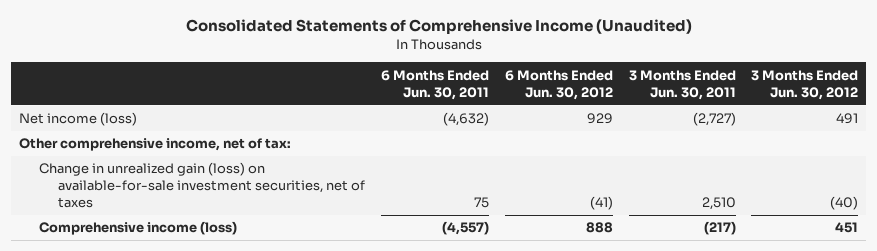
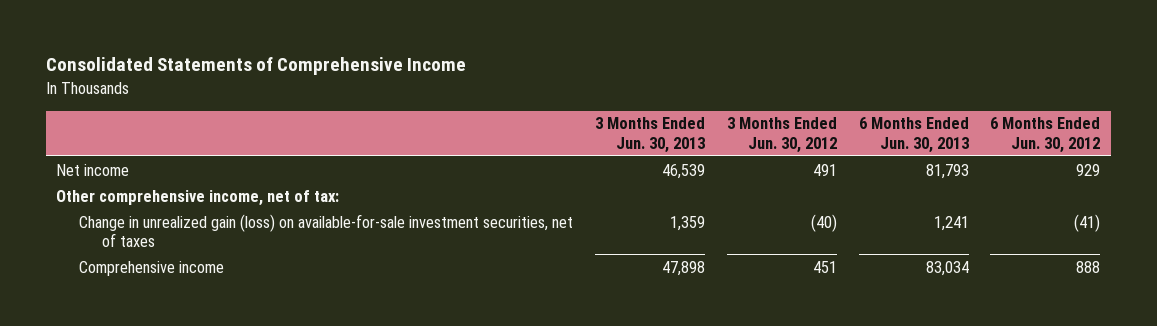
- Consolidated Statements of Comprehensive Income (Unaudited)
+ Consolidated Statements of Comprehensive Income
- | 6 Months Ended Jun. 30, 2011 | 6 Months Ended Jun. 30, 2012 | 3 Months Ended Jun. 30, 2011 | 3 Months Ended Jun. 30, 2012
+ | 3 Months Ended Jun. 30, 2013 | 3 Months Ended Jun. 30, 2012 | 6 Months Ended Jun. 30, 2013 | 6 Months Ended Jun. 30, 2012
- Net income (loss) | (4,632) | 929 | (2,727) | 491
+ Net income | 46,539 | 491 | 81,793 | 929
- Comprehensive income (loss) | (4,557) | 888 | (217) | 451
+ Comprehensive income | 47,898 | 451 | 83,034 | 888

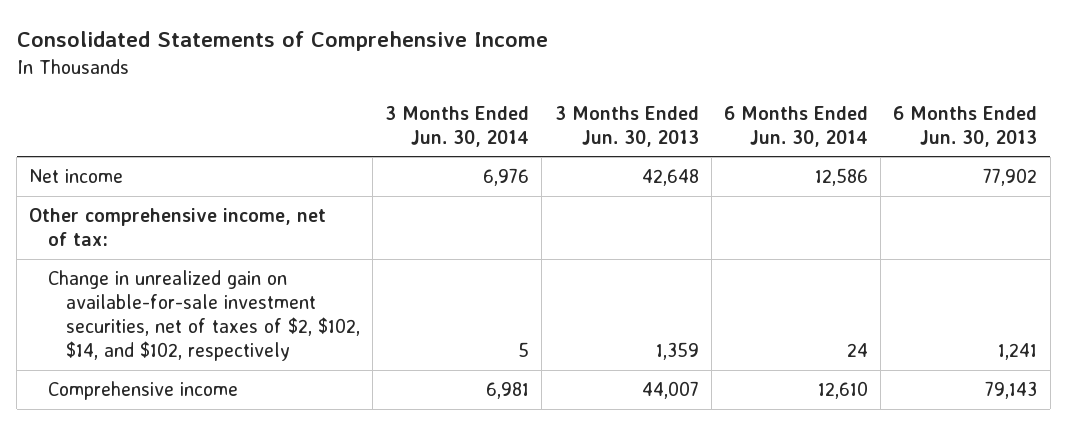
- | 3 Months Ended Jun. 30, 2013 | 3 Months Ended Jun. 30, 2012 | 6 Months Ended Jun. 30, 2013 | 6 Months Ended Jun. 30, 2012
+ | 3 Months Ended Jun. 30, 2014 | 3 Months Ended Jun. 30, 2013 | 6 Months Ended Jun. 30, 2014 | 6 Months Ended Jun. 30, 2013
- Net income | 46,539 | 491 | 81,793 | 929
+ Net income | 6,976 | 42,648 | 12,586 | 77,902
- Change in unrealized gain (loss) on available-for-sale investment securities, net of taxes | 1,359 | (40) | 1,241 | (41)
- Comprehensive income | 47,898 | 451 | 83,034 | 888
+ Change in unrealized gain on available-for-sale investment securities, net of taxes of $2, $102, $14, and $102, respectively | 5 | 1,359 | 24 | 1,241
+ Comprehensive income | 6,981 | 44,007 | 12,610 | 79,143

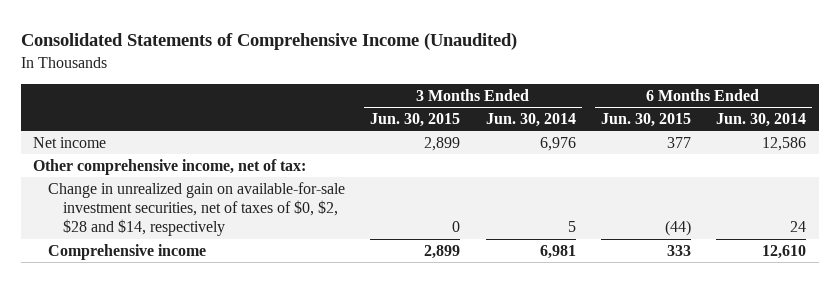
- Consolidated Statements of Comprehensive Income
+ Consolidated Statements of Comprehensive Income (Unaudited)
- | 3 Months Ended Jun. 30, 2014 | 3 Months Ended Jun. 30, 2013 | 6 Months Ended Jun. 30, 2014 | 6 Months Ended Jun. 30, 2013
+ | 3 Months Ended Jun. 30, 2015 | 3 Months Ended Jun. 30, 2014 | 6 Months Ended Jun. 30, 2015 | 6 Months Ended Jun. 30, 2014
- Change in unrealized gain on available-for-sale investment securities, net of taxes of $2, $102, $14, and $102, respectively | 5 | 1,359 | 24 | 1,241
+ Change in unrealized gain on available-for-sale investment securities, net of taxes of $0, $2, $28 and $14, respectively | 0 | 5 | (44) | 24

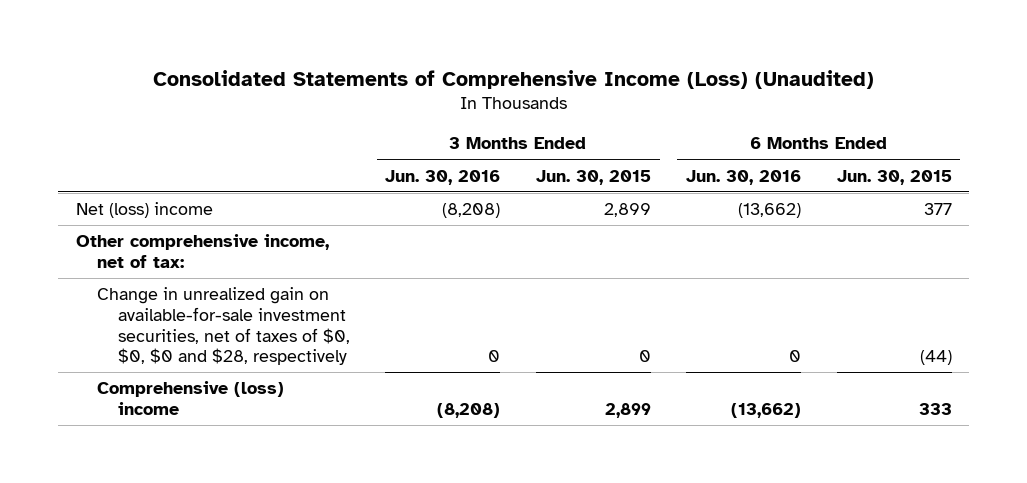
- Consolidated Statements of Comprehensive Income (Unaudited)
+ Consolidated Statements of Comprehensive Income (Loss) (Unaudited)
- | 3 Months Ended Jun. 30, 2015 | 3 Months Ended Jun. 30, 2014 | 6 Months Ended Jun. 30, 2015 | 6 Months Ended Jun. 30, 2014
+ | 3 Months Ended Jun. 30, 2016 | 3 Months Ended Jun. 30, 2015 | 6 Months Ended Jun. 30, 2016 | 6 Months Ended Jun. 30, 2015
- Net income | 2,899 | 6,976 | 377 | 12,586
+ Net (loss) income | (8,208) | 2,899 | (13,662) | 377
- Change in unrealized gain on available-for-sale investment securities, net of taxes of $0, $2, $28 and $14, respectively | 0 | 5 | (44) | 24
- Comprehensive income | 2,899 | 6,981 | 333 | 12,610
+ Change in unrealized gain on available-for-sale investment securities, net of taxes of $0, $0, $0 and $28, respectively | 0 | 0 | 0 | (44)
+ Comprehensive (loss) income | (8,208) | 2,899 | (13,662) | 333

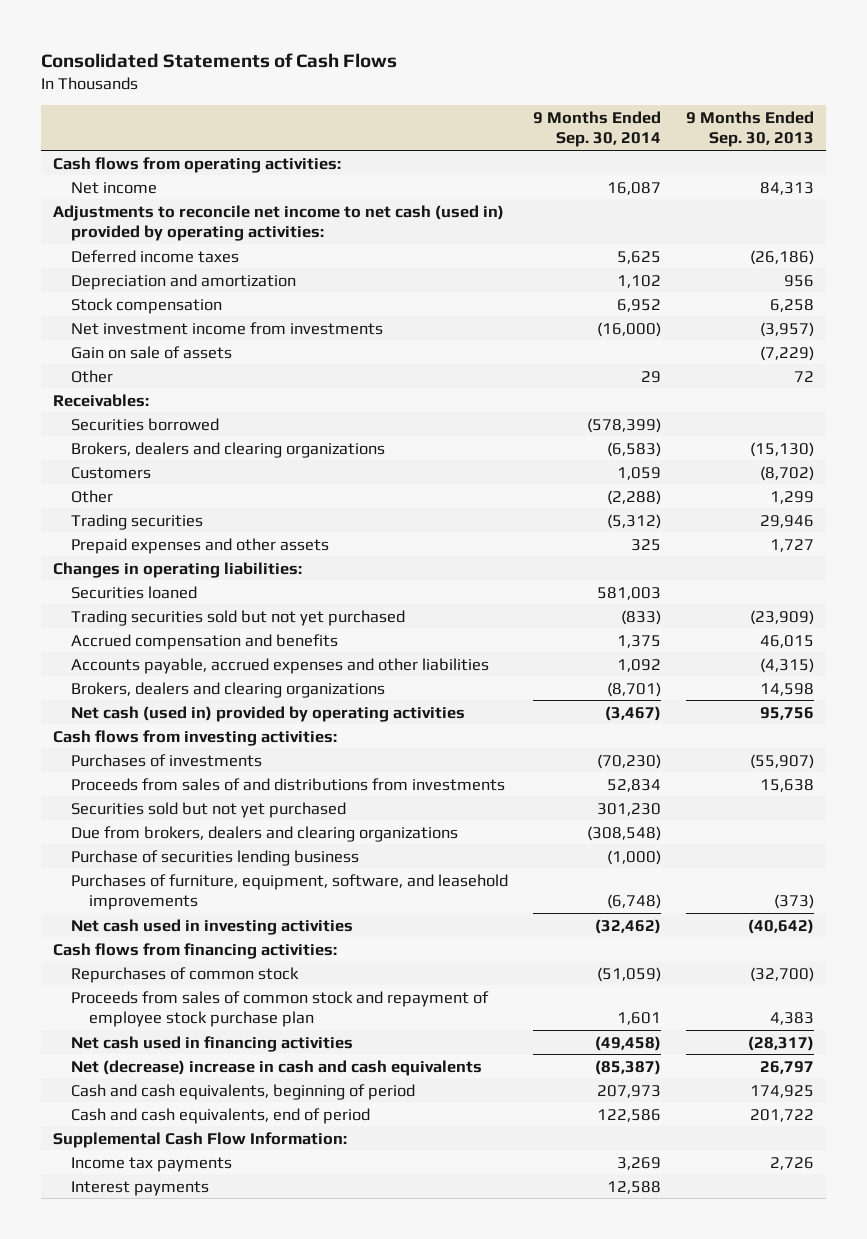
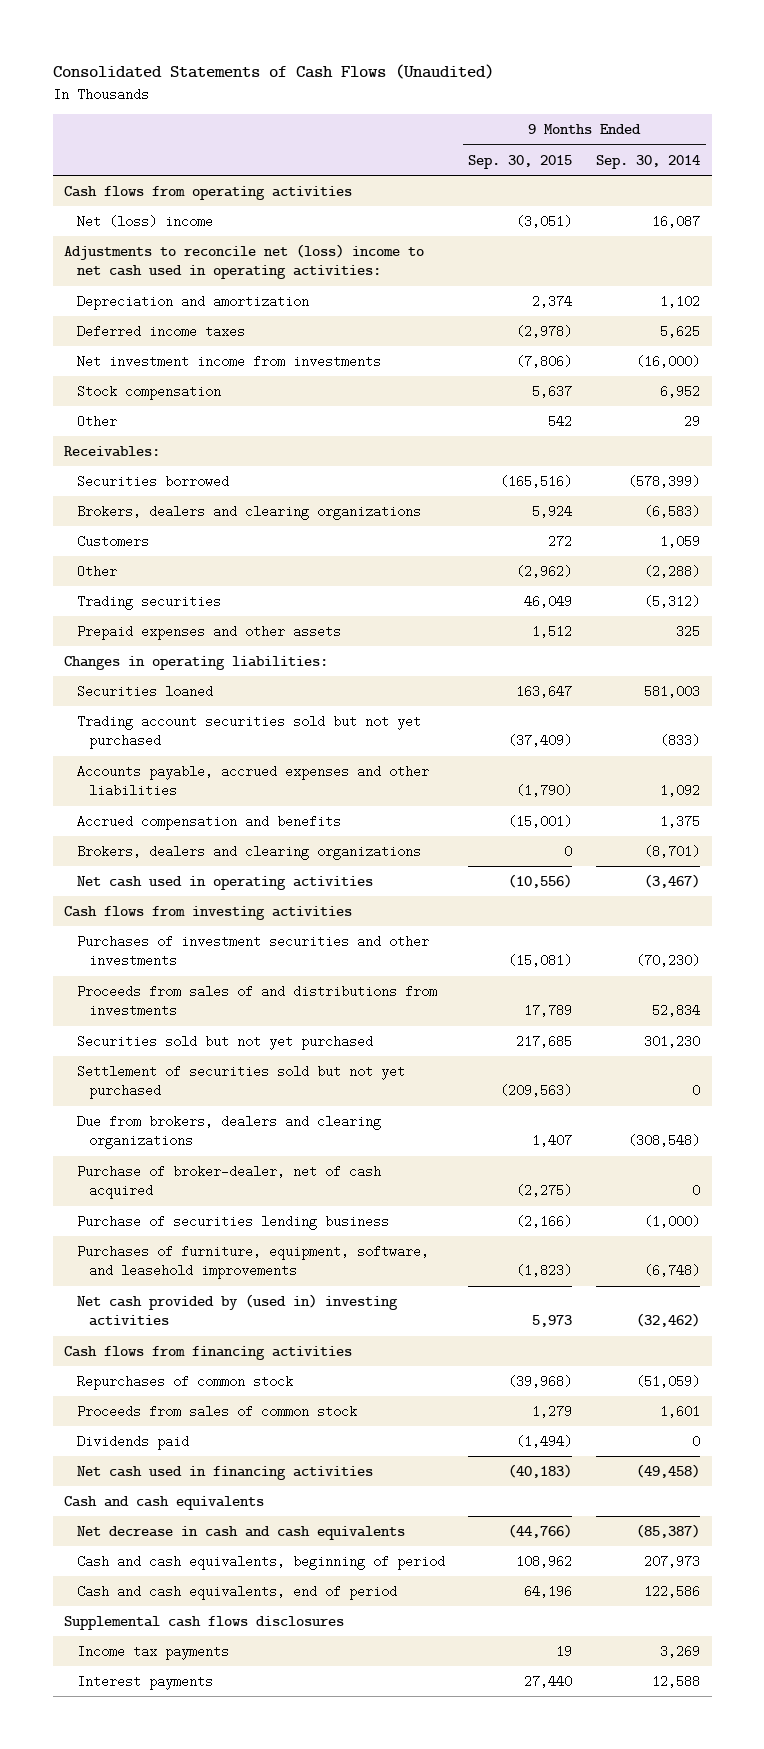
- Consolidated Statements of Cash Flows
+ Consolidated Statements of Cash Flows (Unaudited)
- | 9 Months Ended Sep. 30, 2014 | 9 Months Ended Sep. 30, 2013
+ | 9 Months Ended Sep. 30, 2015 | 9 Months Ended Sep. 30, 2014
- Cash flows from operating activities:
- Net income | 16,087 | 84,313
- Adjustments to reconcile net income to net cash (used in) provided by operating activities:
+ Cash flows from operating activities
+ Net (loss) income | (3,051) | 16,087
+ Adjustments to reconcile net (loss) income to net cash used in operating activities:
moved down: Deferred income taxes | (2,978) | 5,625
- Gain on sale of assets | | (7,229)
moved down: Stock compensation | 5,637 | 6,952
- Trading securities sold but not yet purchased | (833) | (23,909)
+ Trading account securities sold but not yet purchased | (37,409) | (833)
moved down: Accrued compensation and benefits | (15,001) | 1,375
- Net cash (used in) provided by operating activities | (3,467) | 95,756
- Cash flows from investing activities:
- Purchases of investments | (70,230) | (55,907)
+ Net cash used in operating activities | (10,556) | (3,467)
+ Cash flows from investing activities
+ Purchases of investment securities and other investments | (15,081) | (70,230)
+ Settlement of securities sold but not yet purchased | (209,563) | 0
+ Purchase of broker-dealer, net of cash acquired | (2,275) | 0
- Net cash used in investing activities | (32,462) | (40,642)
- Cash flows from financing activities:
+ Net cash provided by (used in) investing activities | 5,973 | (32,462)
+ Cash flows from financing activities
- Proceeds from sales of common stock and repayment of employee stock purchase plan | 1,601 | 4,383
+ Proceeds from sales of common stock | 1,279 | 1,601
+ Dividends paid | (1,494) | 0
- Net (decrease) increase in cash and cash equivalents | (85,387) | 26,797
+ Cash and cash equivalents
+ Net decrease in cash and cash equivalents | (44,766) | (85,387)
- Supplemental Cash Flow Information:
+ Supplemental cash flows disclosures

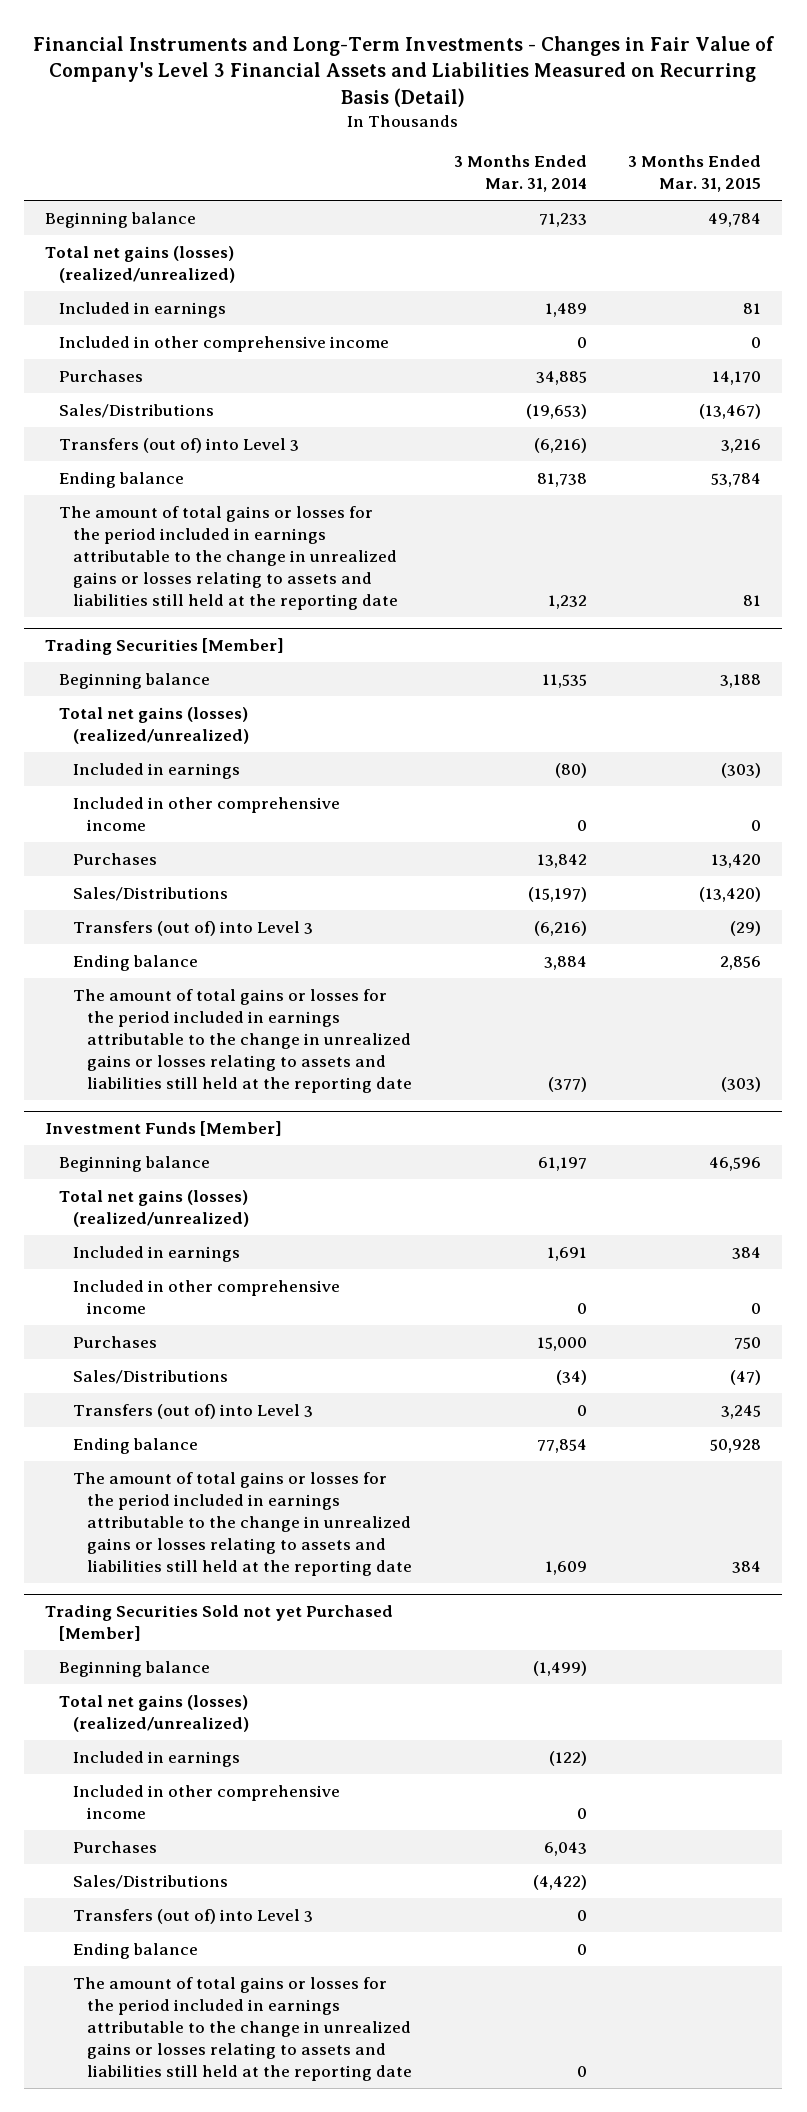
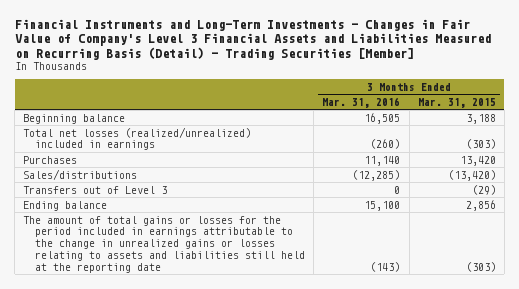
- Financial Instruments and Long-Term Investments - Changes in Fair Value of Company's Level 3 Financial Assets and Liabilities Measured on Recurring Basis (Detail)
+ Financial Instruments and Long-Term Investments - Changes in Fair Value of Company's Level 3 Financial Assets and Liabilities Measured on Recurring Basis (Detail) - Trading Securities [Member]
- | 3 Months Ended Mar. 31, 2014 | 3 Months Ended Mar. 31, 2015
+ | 3 Months Ended Mar. 31, 2016 | 3 Months Ended Mar. 31, 2015
- Beginning balance | 71,233 | 49,784
- Total net gains (losses) (realized/unrealized)
- Included in earnings | 1,489 | 81
- Included in other comprehensive income | 0 | 0
- Purchases | 34,885 | 14,170
- Sales/Distributions | (19,653) | (13,467)
- Transfers (out of) into Level 3 | (6,216) | 3,216
- Ending balance | 81,738 | 53,784
- The amount of total gains or losses for the period included in earnings attributable to the change in unrealized gains or losses relating to assets and liabilities still held at the reporting date | 1,232 | 81
- Trading Securities [Member]
- Total net gains (losses) (realized/unrealized)
- Included in earnings | (80) | (303)
- Included in other comprehensive income | 0 | 0
+ Total net losses (realized/unrealized) included in earnings | (260) | (303)
- Sales/Distributions | (15,197) | (13,420)
- Transfers (out of) into Level 3 | (6,216) | (29)
+ Sales/distributions | (12,285) | (13,420)
+ Transfers out of Level 3 | 0 | (29)
- Investment Funds [Member]
- Beginning balance | 61,197 | 46,596
- Total net gains (losses) (realized/unrealized)
- Included in earnings | 1,691 | 384
- Included in other comprehensive income | 0 | 0
- Purchases | 15,000 | 750
- Sales/Distributions | (34) | (47)
- Transfers (out of) into Level 3 | 0 | 3,245
- Ending balance | 77,854 | 50,928
- The amount of total gains or losses for the period included in earnings attributable to the change in unrealized gains or losses relating to assets and liabilities still held at the reporting date | 1,609 | 384
- Trading Securities Sold not yet Purchased [Member]
- Beginning balance | (1,499) |
- Total net gains (losses) (realized/unrealized)
- Included in earnings | (122) |
- Included in other comprehensive income | 0 |
- Purchases | 6,043 |
- Sales/Distributions | (4,422) |
- Transfers (out of) into Level 3 | 0 |
- Ending balance | 0 |
- The amount of total gains or losses for the period included in earnings attributable to the change in unrealized gains or losses relating to assets and liabilities still held at the reporting date | 0 |

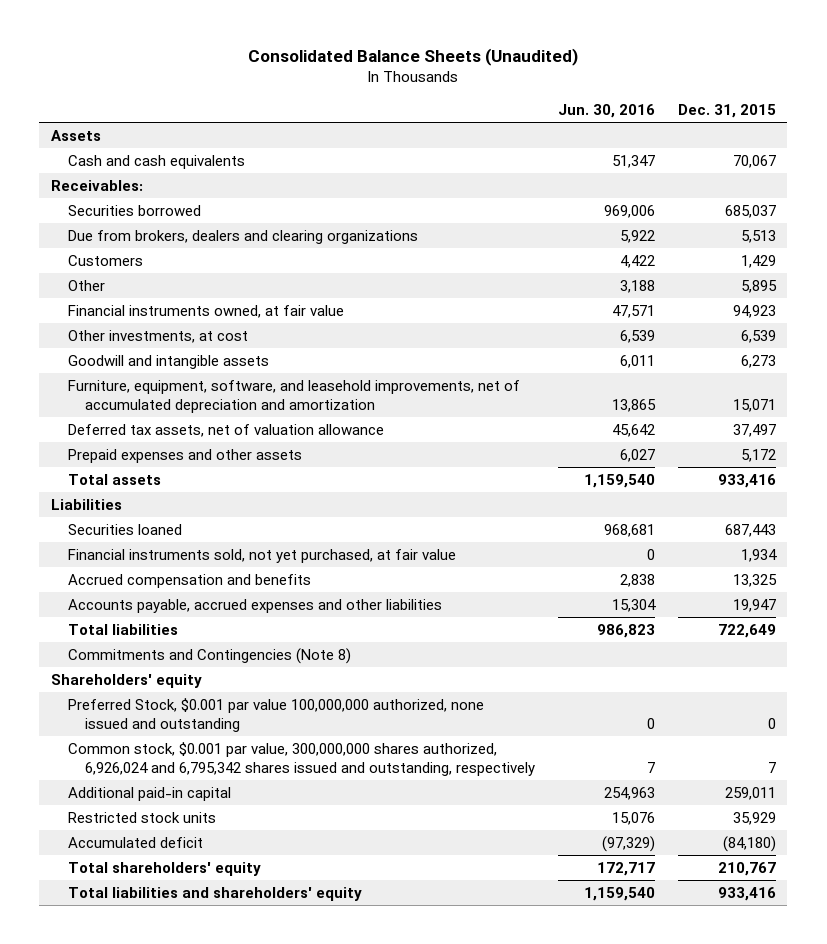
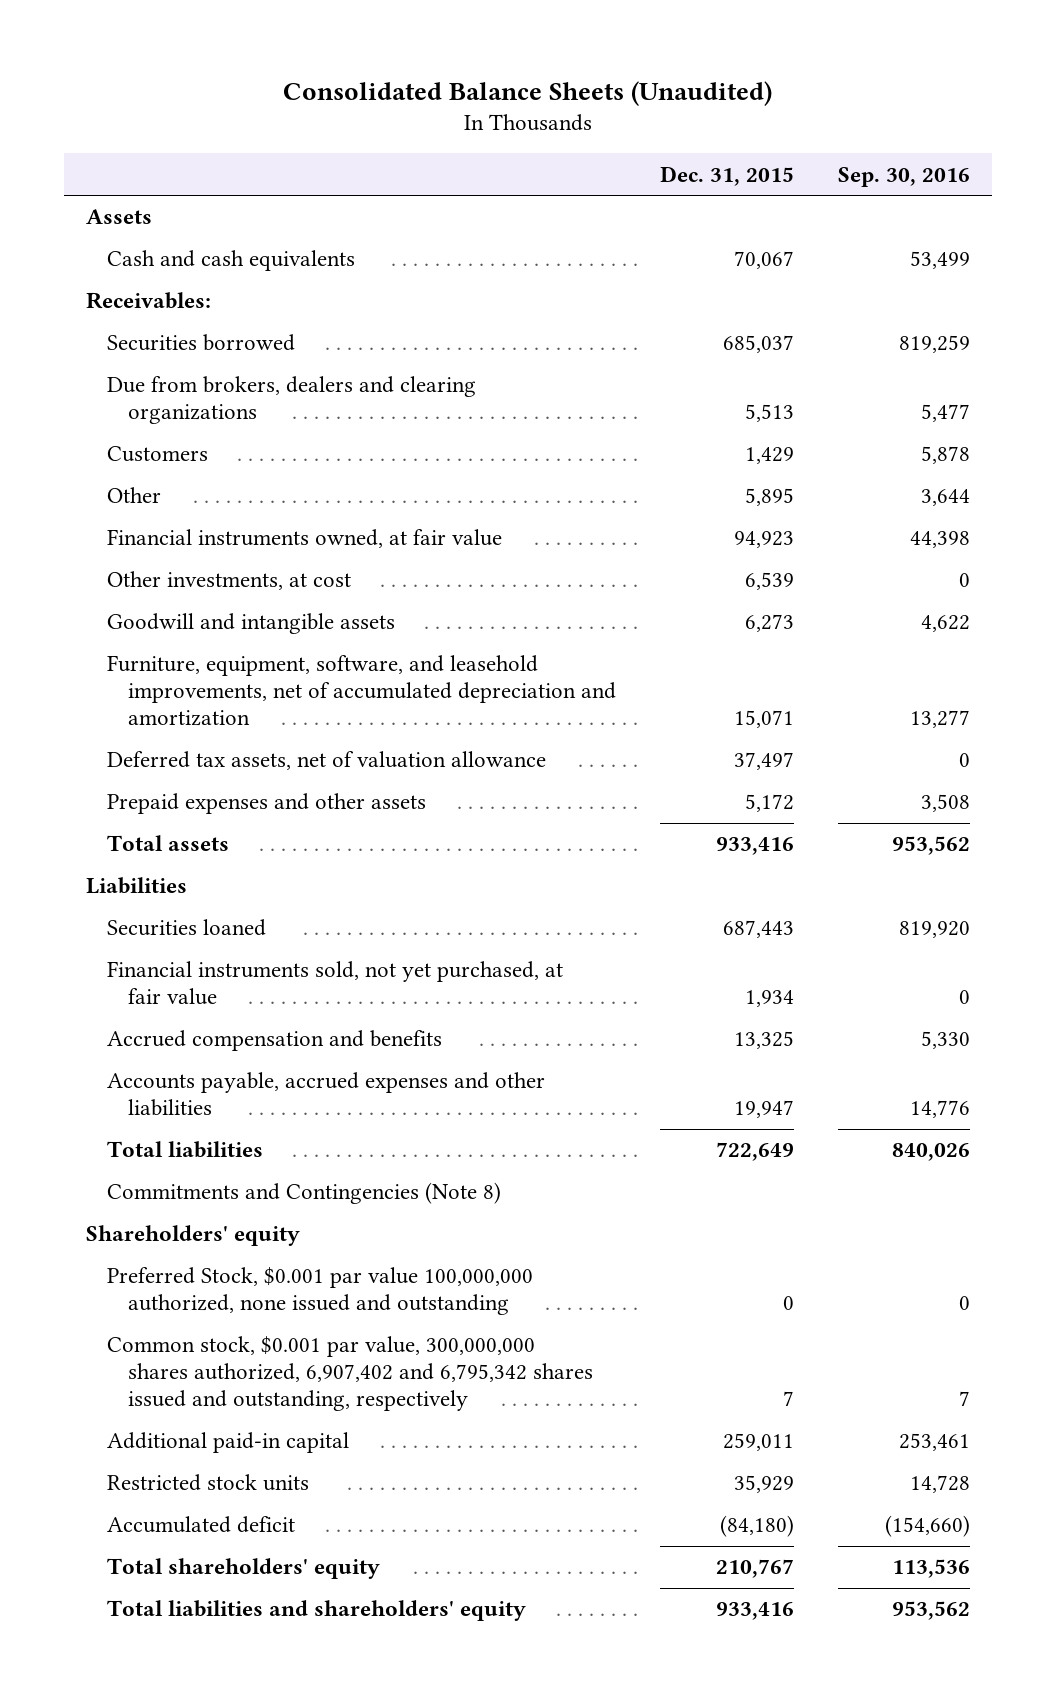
- | Jun. 30, 2016 | Dec. 31, 2015
+ | Dec. 31, 2015 | Sep. 30, 2016
- Common stock, $0.001 par value, 300,000,000 shares authorized, 6,926,024 and 6,795,342 shares issued and outstanding, respectively | 7 | 7
+ Common stock, $0.001 par value, 300,000,000 shares authorized, 6,907,402 and 6,795,342 shares issued and outstanding, respectively | 7 | 7

